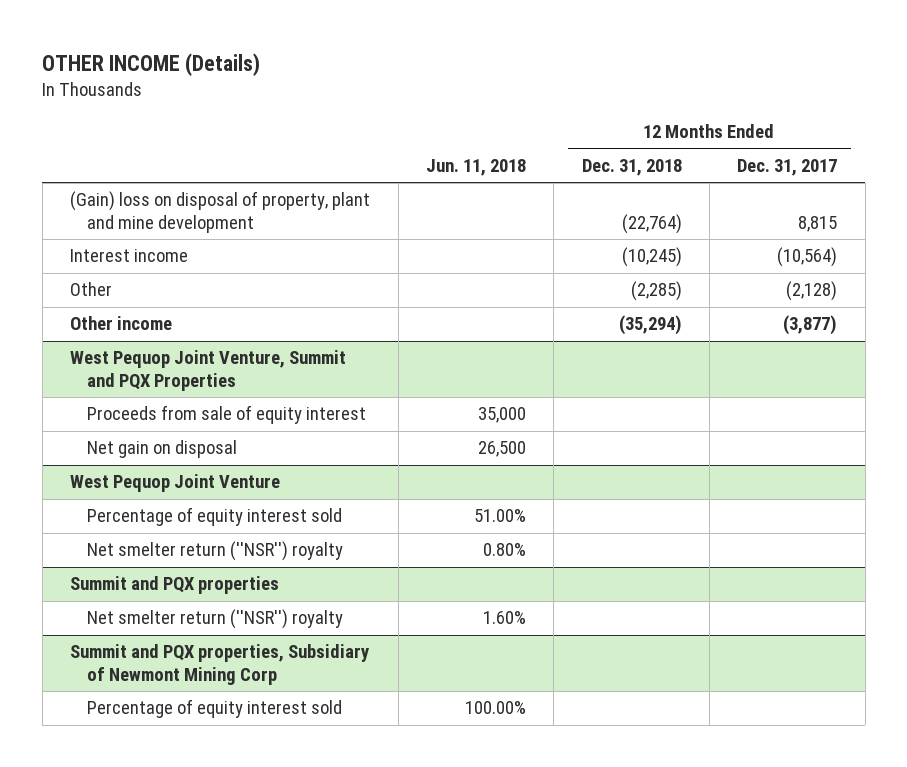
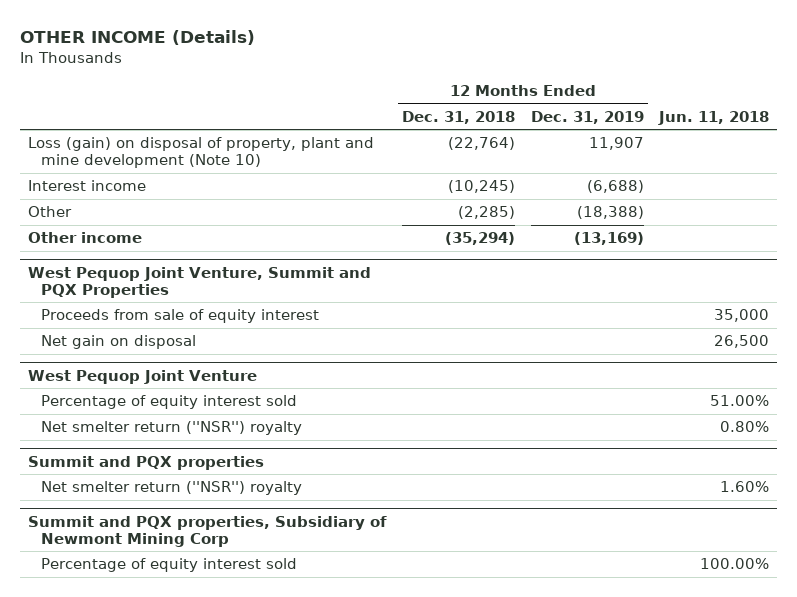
- | Jun. 11, 2018 | 12 Months Ended Dec. 31, 2018 | 12 Months Ended Dec. 31, 2017
+ | 12 Months Ended Dec. 31, 2018 | 12 Months Ended Dec. 31, 2019 | Jun. 11, 2018
- (Gain) loss on disposal of property, plant and mine development | | (22,764) | 8,815
+ Loss (gain) on disposal of property, plant and mine development (Note 10) | (22,764) | 11,907 |

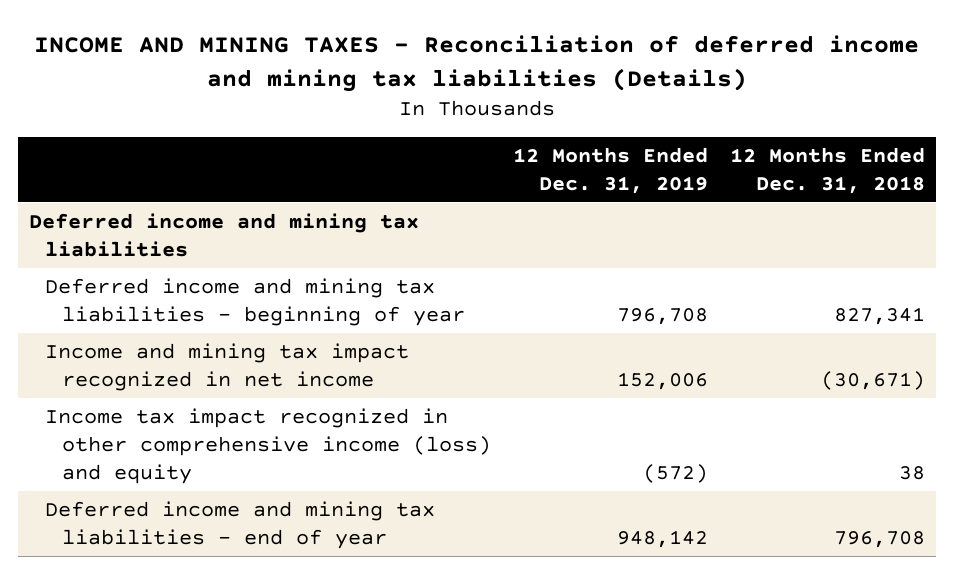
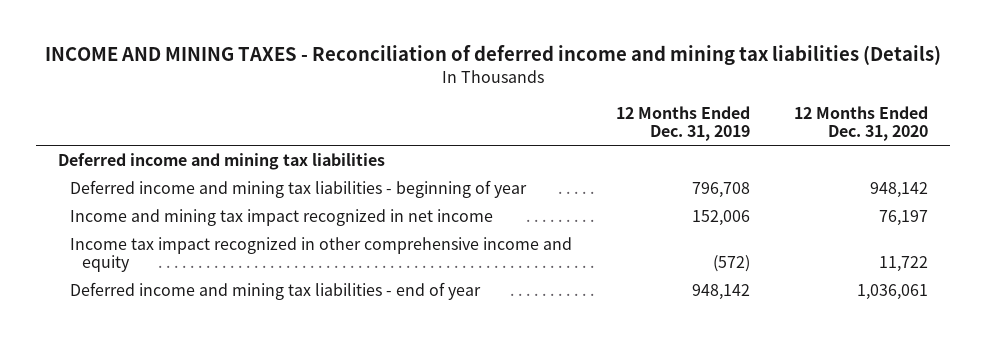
- | 12 Months Ended Dec. 31, 2019 | 12 Months Ended Dec. 31, 2018
+ | 12 Months Ended Dec. 31, 2019 | 12 Months Ended Dec. 31, 2020
- Income tax impact recognized in other comprehensive income (loss) and equity | (572) | 38
+ Income tax impact recognized in other comprehensive income and equity | (572) | 11,722

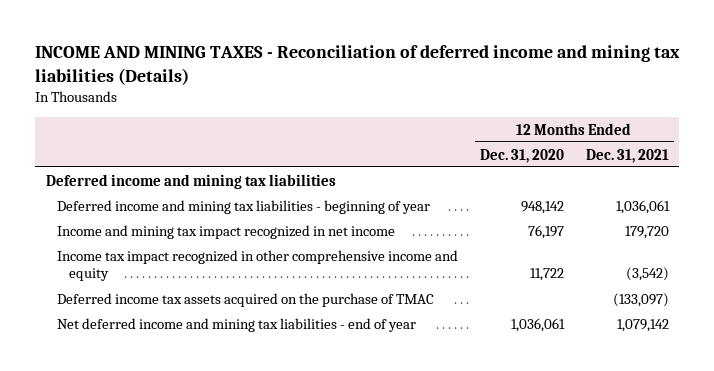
- | 12 Months Ended Dec. 31, 2019 | 12 Months Ended Dec. 31, 2020
+ | 12 Months Ended Dec. 31, 2020 | 12 Months Ended Dec. 31, 2021
- Deferred income and mining tax liabilities - end of year | 948,142 | 1,036,061
+ Deferred income tax assets acquired on the purchase of TMAC | | (133,097)
+ Net deferred income and mining tax liabilities - end of year | 1,036,061 | 1,079,142

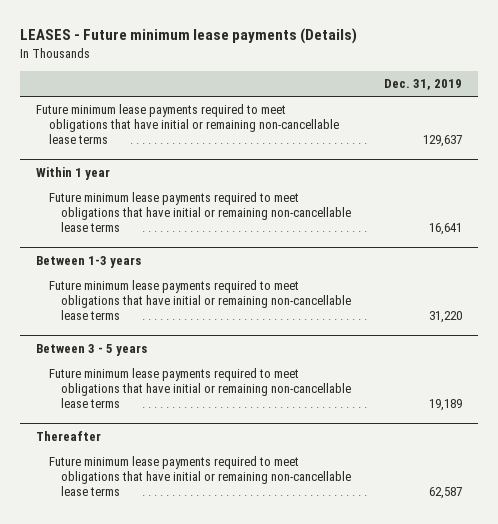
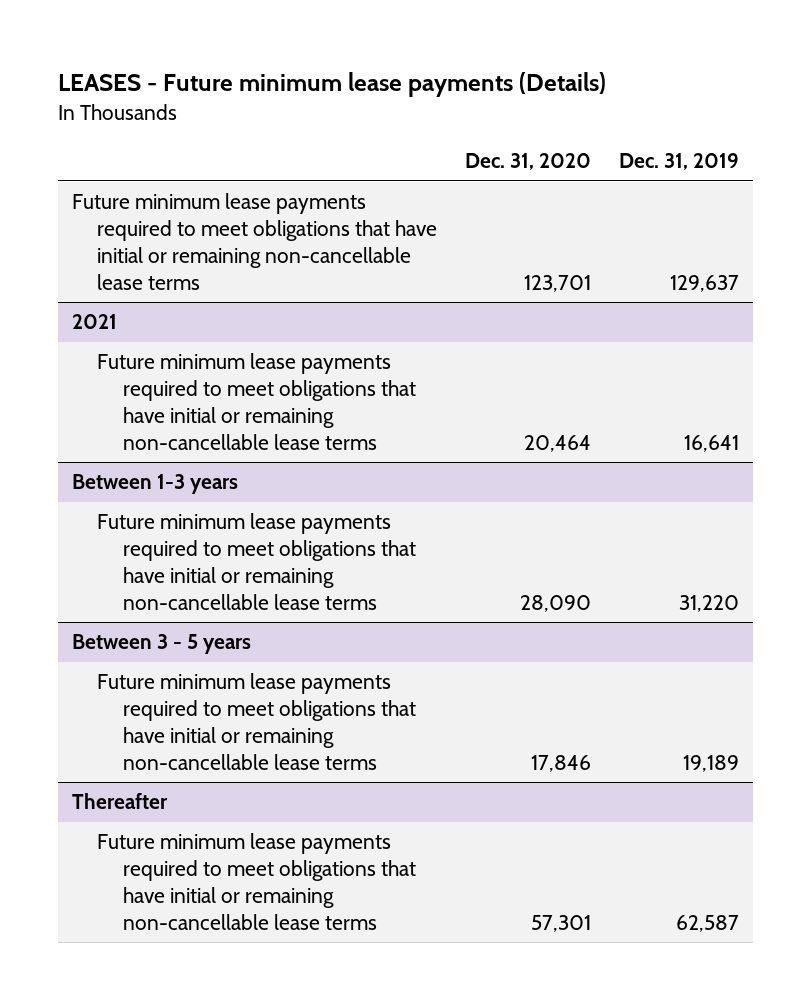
- | Dec. 31, 2019
+ | Dec. 31, 2020 | Dec. 31, 2019
- Within 1 year
+ 2021

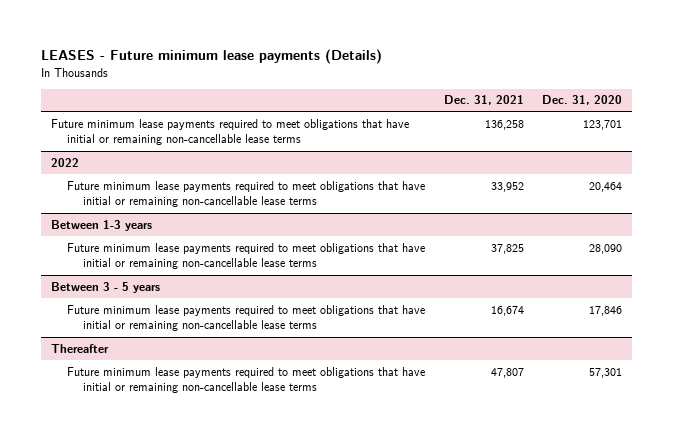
- | Dec. 31, 2020 | Dec. 31, 2019
+ | Dec. 31, 2021 | Dec. 31, 2020
- 2021
+ 2022

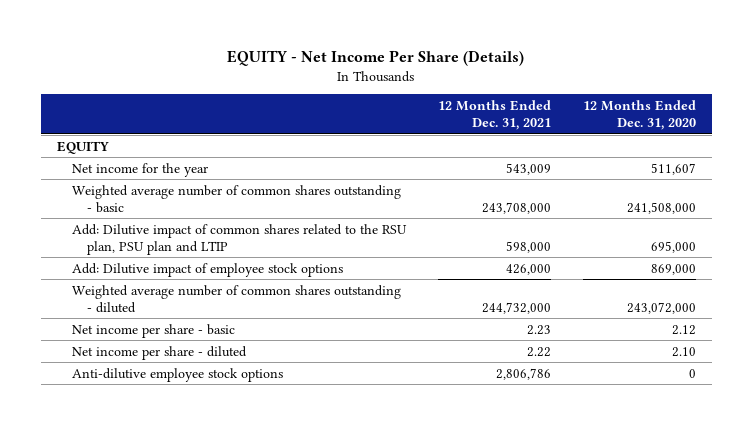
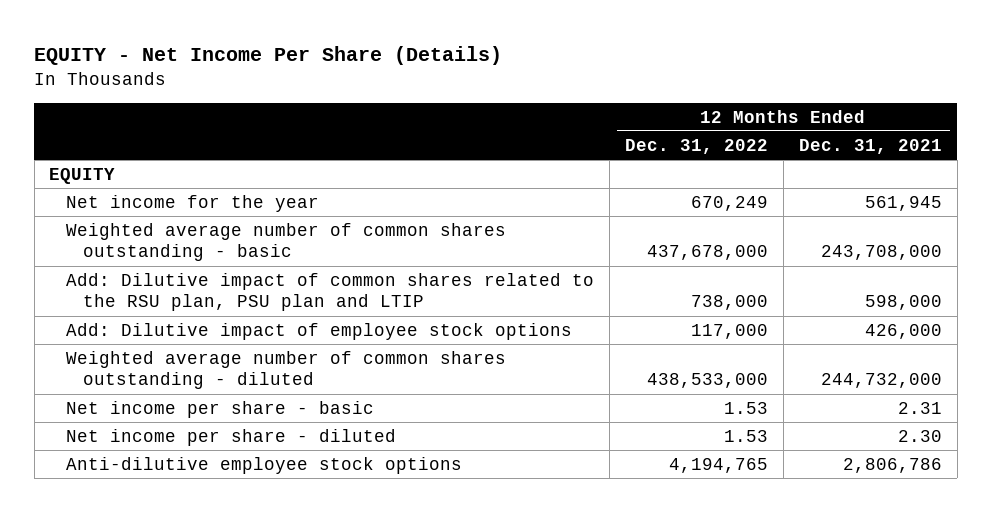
- | 12 Months Ended Dec. 31, 2021 | 12 Months Ended Dec. 31, 2020
+ | 12 Months Ended Dec. 31, 2022 | 12 Months Ended Dec. 31, 2021
- Net income for the year | 543,009 | 511,607
+ Net income for the year | 670,249 | 561,945
- Net income per share - basic | 2.23 | 2.12
- Net income per share - diluted | 2.22 | 2.10
+ Net income per share - basic | 1.53 | 2.31
+ Net income per share - diluted | 1.53 | 2.30

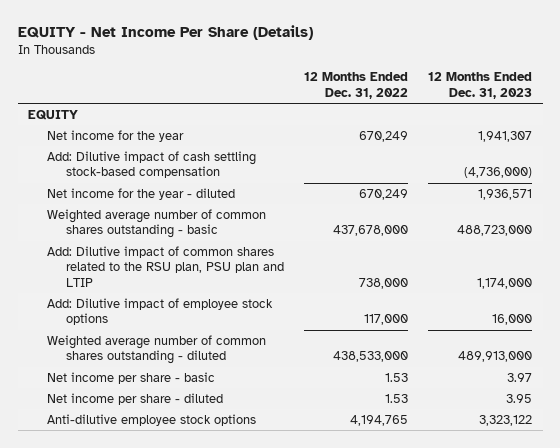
- | 12 Months Ended Dec. 31, 2022 | 12 Months Ended Dec. 31, 2021
+ | 12 Months Ended Dec. 31, 2022 | 12 Months Ended Dec. 31, 2023
+ Add: Dilutive impact of cash settling stock-based compensation | | (4,736,000)
+ Net income for the year - diluted | 670,249 | 1,936,571

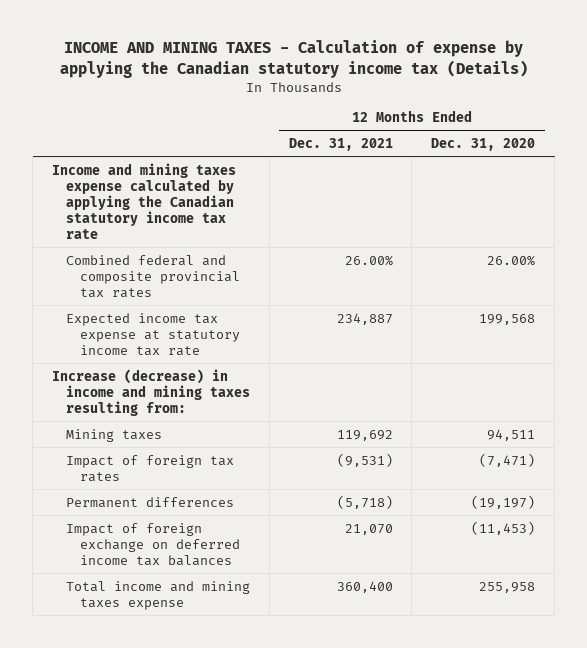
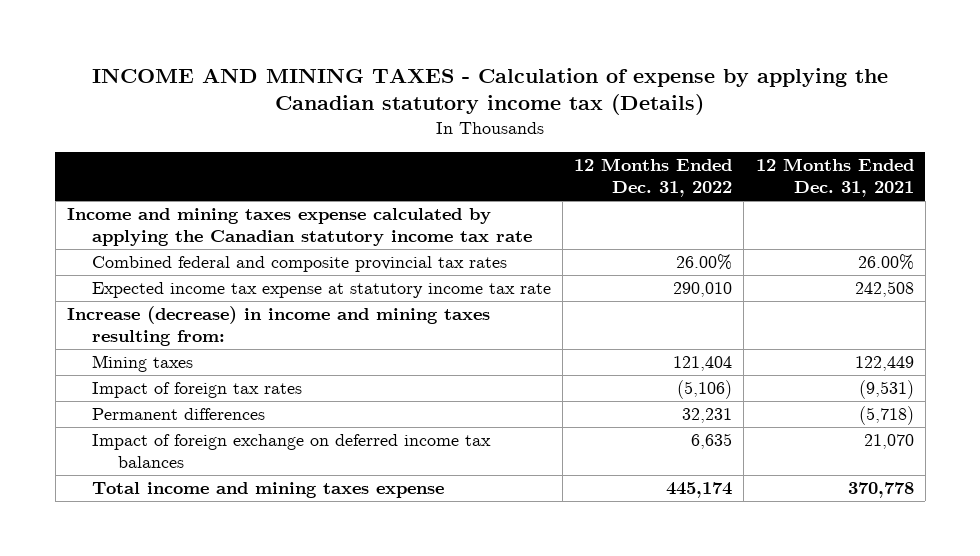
- | 12 Months Ended Dec. 31, 2021 | 12 Months Ended Dec. 31, 2020
+ | 12 Months Ended Dec. 31, 2022 | 12 Months Ended Dec. 31, 2021
- Expected income tax expense at statutory income tax rate | 234,887 | 199,568
+ Expected income tax expense at statutory income tax rate | 290,010 | 242,508
- Mining taxes | 119,692 | 94,511
+ Mining taxes | 121,404 | 122,449
- Total income and mining taxes expense | 360,400 | 255,958
+ Total income and mining taxes expense | 445,174 | 370,778

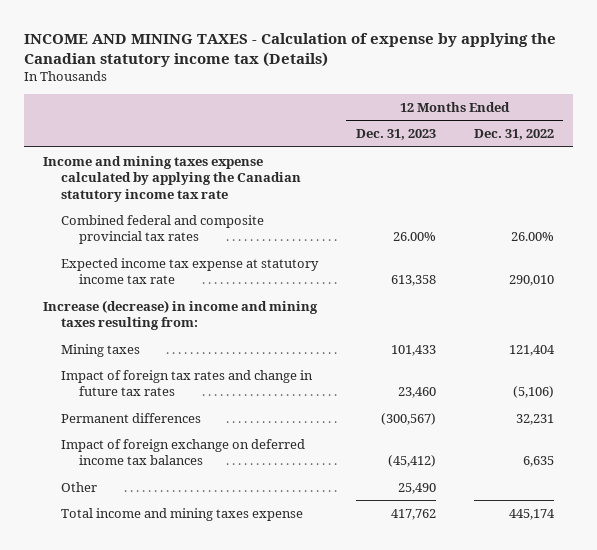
- | 12 Months Ended Dec. 31, 2022 | 12 Months Ended Dec. 31, 2021
+ | 12 Months Ended Dec. 31, 2023 | 12 Months Ended Dec. 31, 2022
- Impact of foreign tax rates | (5,106) | (9,531)
+ Impact of foreign tax rates and change in future tax rates | 23,460 | (5,106)
+ Other | 25,490 |

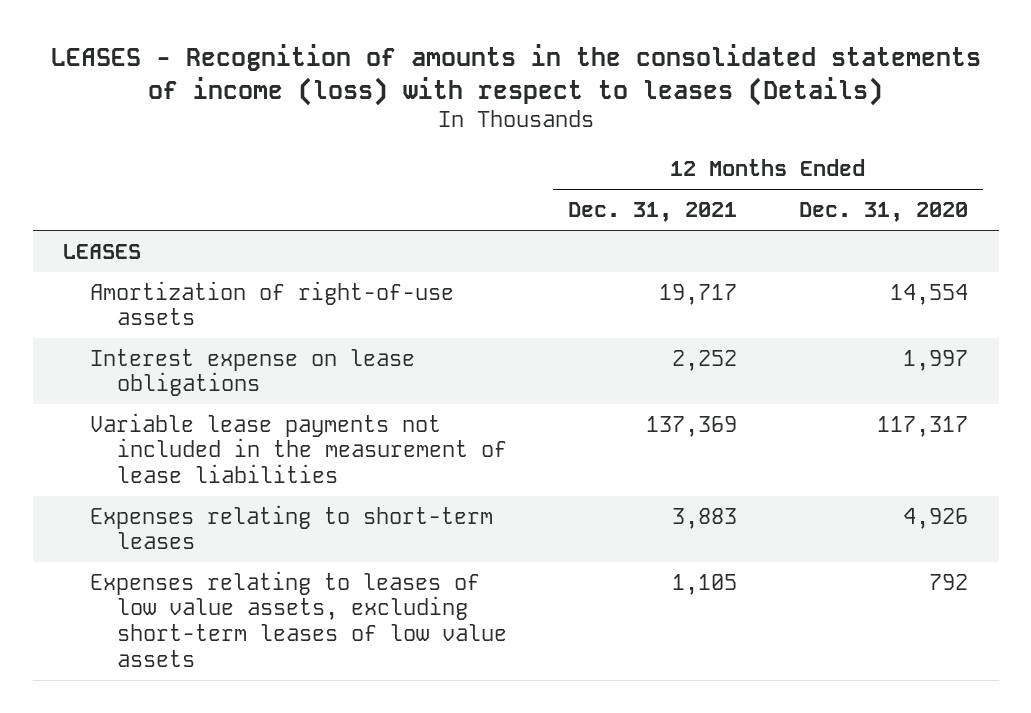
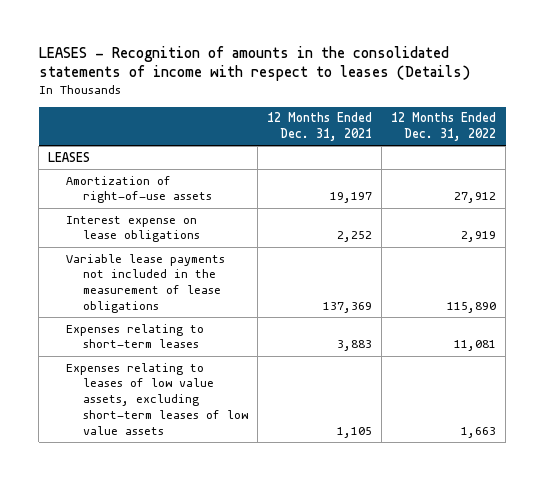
- LEASES - Recognition of amounts in the consolidated statements of income (loss) with respect to leases (Details)
+ LEASES - Recognition of amounts in the consolidated statements of income with respect to leases (Details)
- | 12 Months Ended Dec. 31, 2021 | 12 Months Ended Dec. 31, 2020
+ | 12 Months Ended Dec. 31, 2021 | 12 Months Ended Dec. 31, 2022
- Amortization of right-of-use assets | 19,717 | 14,554
+ Amortization of right-of-use assets | 19,197 | 27,912
- Variable lease payments not included in the measurement of lease liabilities | 137,369 | 117,317
+ Variable lease payments not included in the measurement of lease obligations | 137,369 | 115,890

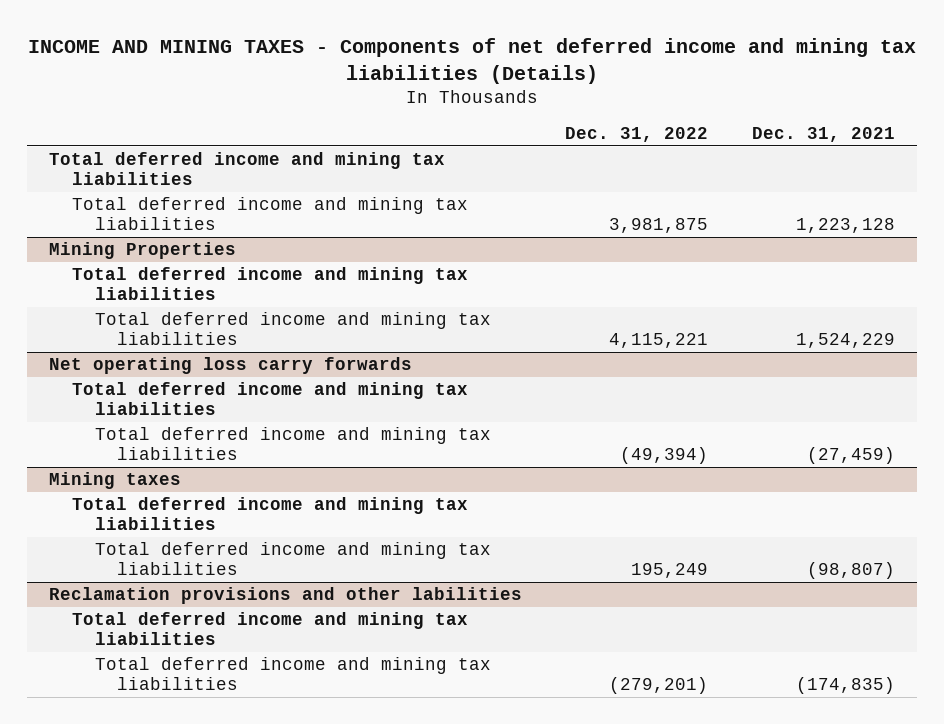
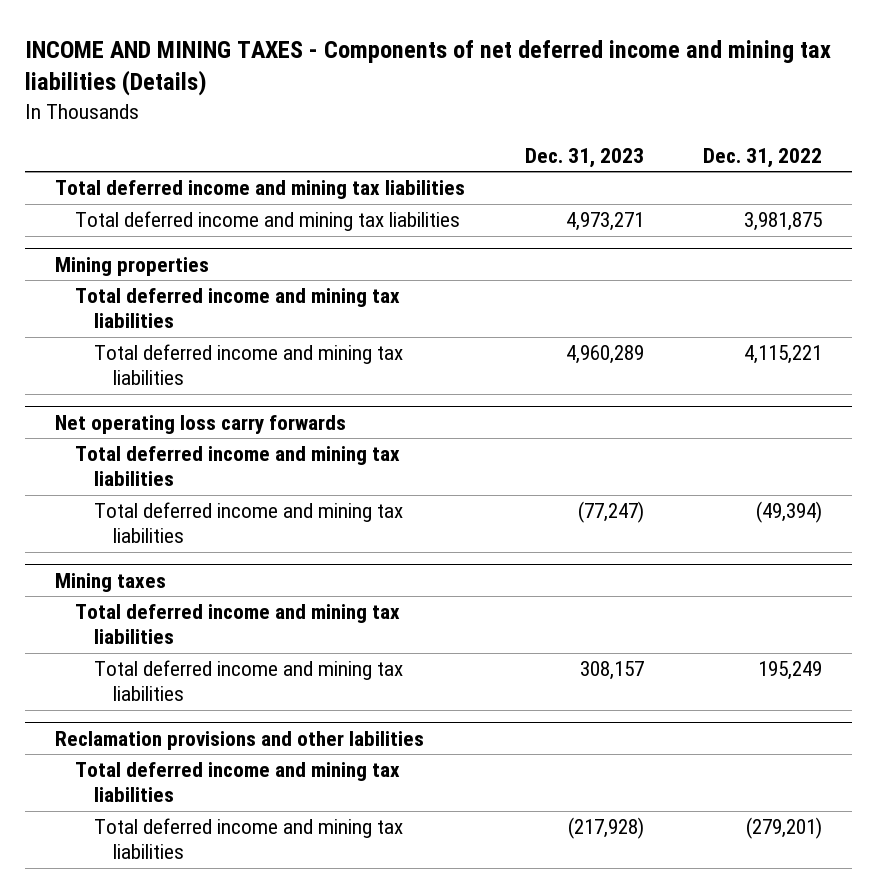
- | Dec. 31, 2022 | Dec. 31, 2021
+ | Dec. 31, 2023 | Dec. 31, 2022
- Mining Properties
+ Mining properties

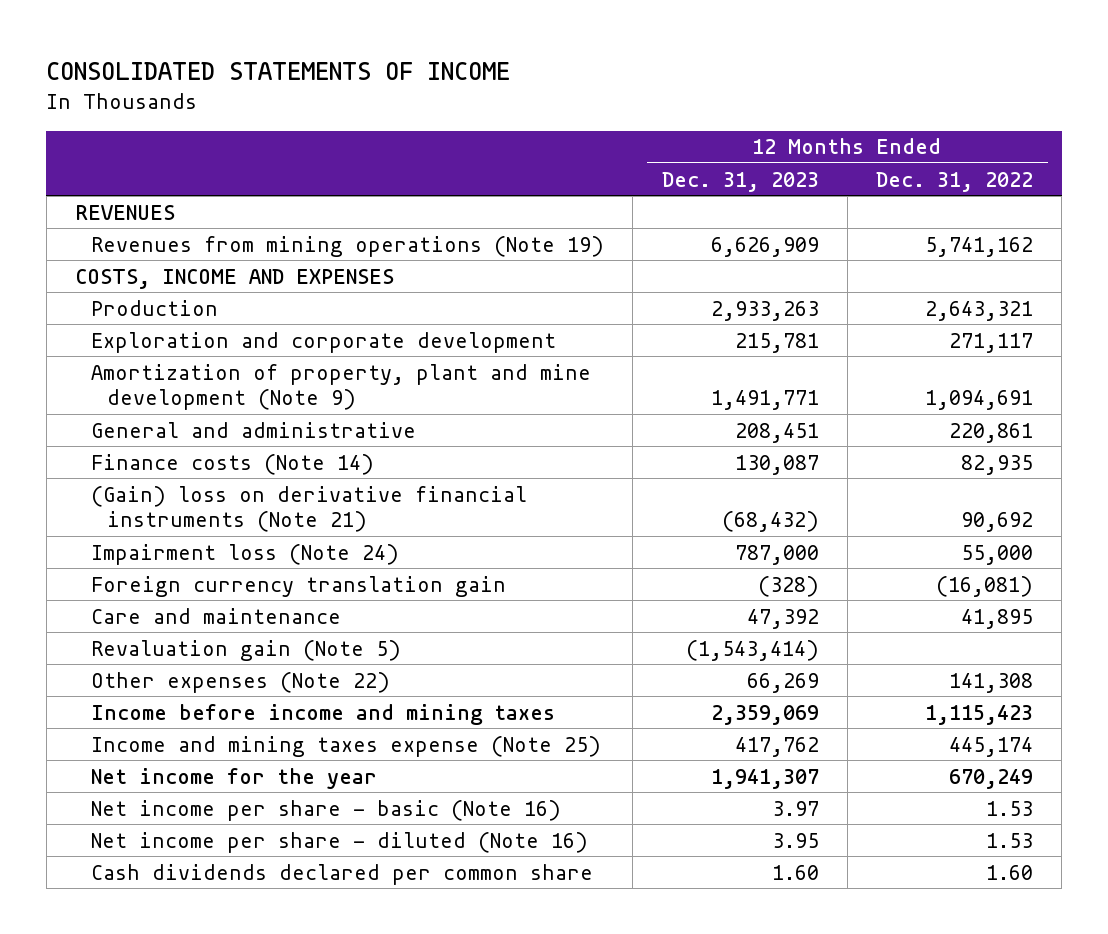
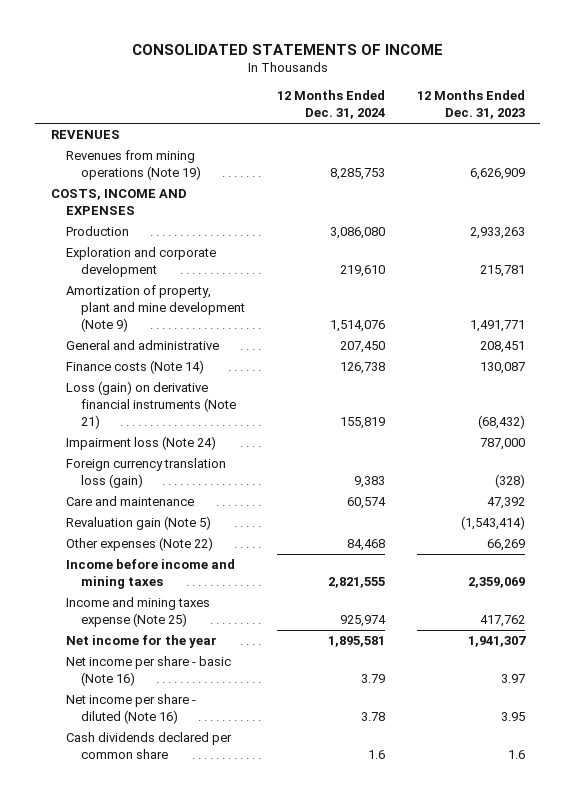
- | 12 Months Ended Dec. 31, 2023 | 12 Months Ended Dec. 31, 2022
+ | 12 Months Ended Dec. 31, 2024 | 12 Months Ended Dec. 31, 2023
- (Gain) loss on derivative financial instruments (Note 21) | (68,432) | 90,692
+ Loss (gain) on derivative financial instruments (Note 21) | 155,819 | (68,432)
- Foreign currency translation gain | (328) | (16,081)
+ Foreign currency translation loss (gain) | 9,383 | (328)
- Cash dividends declared per common share | 1.60 | 1.60
+ Cash dividends declared per common share | 1.6 | 1.6

